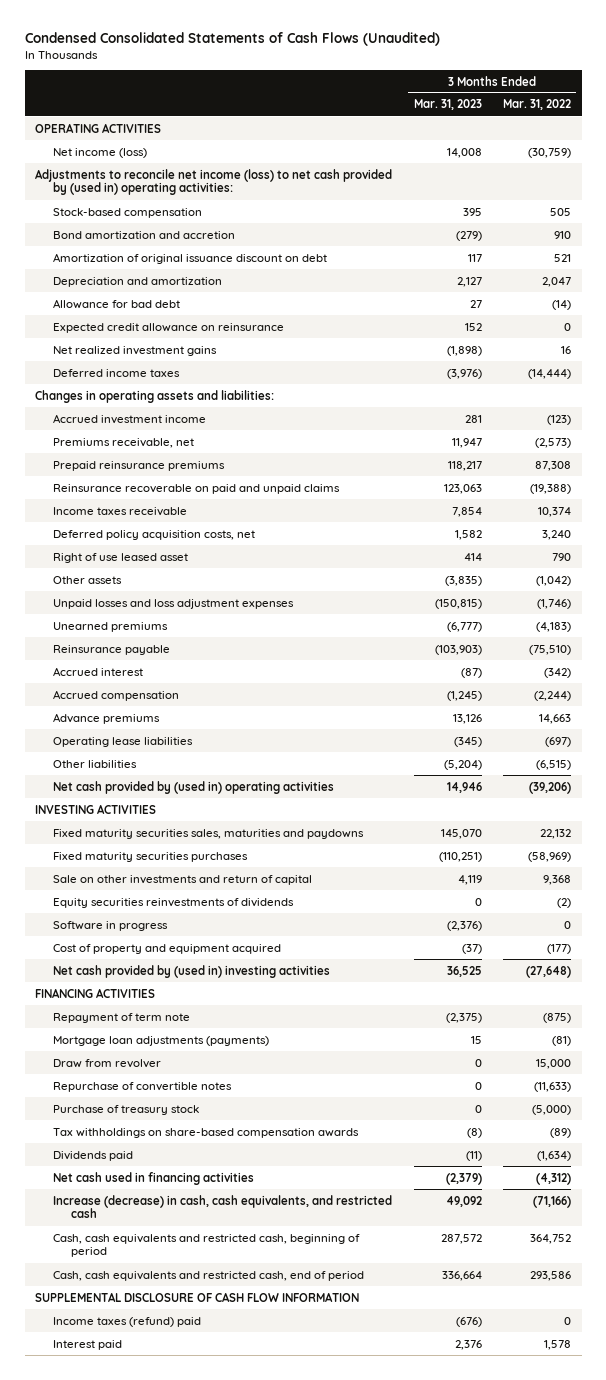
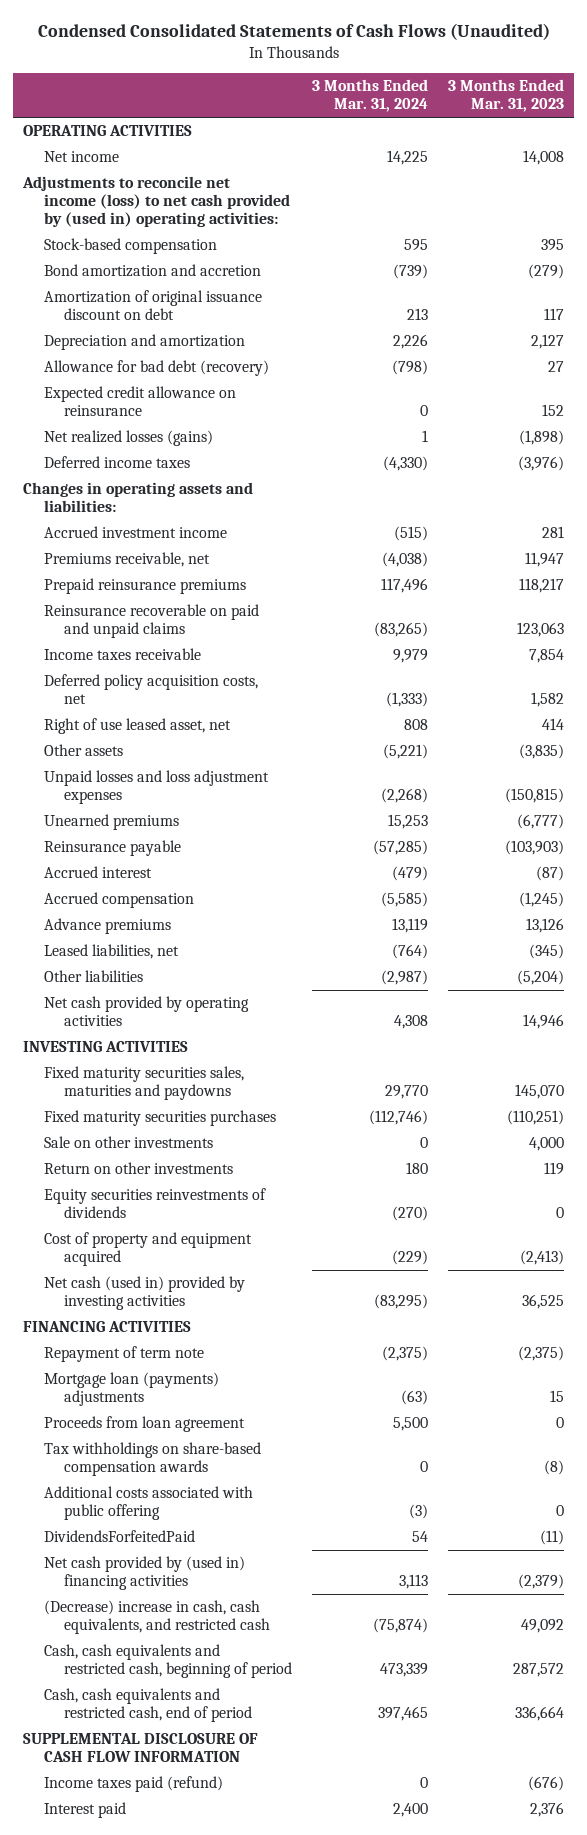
- | 3 Months Ended Mar. 31, 2023 | 3 Months Ended Mar. 31, 2022
+ | 3 Months Ended Mar. 31, 2024 | 3 Months Ended Mar. 31, 2023
- Net income (loss) | 14,008 | (30,759)
+ Net income | 14,225 | 14,008
- Allowance for bad debt | 27 | (14)
+ Allowance for bad debt (recovery) | (798) | 27
- Net realized investment gains | (1,898) | 16
+ Net realized losses (gains) | 1 | (1,898)
- Right of use leased asset | 414 | 790
+ Right of use leased asset, net | 808 | 414
- Operating lease liabilities | (345) | (697)
+ Leased liabilities, net | (764) | (345)
- Net cash provided by (used in) operating activities | 14,946 | (39,206)
+ Net cash provided by operating activities | 4,308 | 14,946
- Sale on other investments and return of capital | 4,119 | 9,368
+ Sale on other investments | 0 | 4,000
+ Return on other investments | 180 | 119
- Software in progress | (2,376) | 0
- Cost of property and equipment acquired | (37) | (177)
- Net cash provided by (used in) investing activities | 36,525 | (27,648)
+ Cost of property and equipment acquired | (229) | (2,413)
+ Net cash (used in) provided by investing activities | (83,295) | 36,525
- Mortgage loan adjustments (payments) | 15 | (81)
- Draw from revolver | 0 | 15,000
- Repurchase of convertible notes | 0 | (11,633)
- Purchase of treasury stock | 0 | (5,000)
+ Mortgage loan (payments) adjustments | (63) | 15
+ Proceeds from loan agreement | 5,500 | 0
- Dividends paid | (11) | (1,634)
- Net cash used in financing activities | (2,379) | (4,312)
- Increase (decrease) in cash, cash equivalents, and restricted cash | 49,092 | (71,166)
+ Additional costs associated with public offering | (3) | 0
+ DividendsForfeitedPaid | 54 | (11)
+ Net cash provided by (used in) financing activities | 3,113 | (2,379)
+ (Decrease) increase in cash, cash equivalents, and restricted cash | (75,874) | 49,092
- Income taxes (refund) paid | (676) | 0
+ Income taxes paid (refund) | 0 | (676)

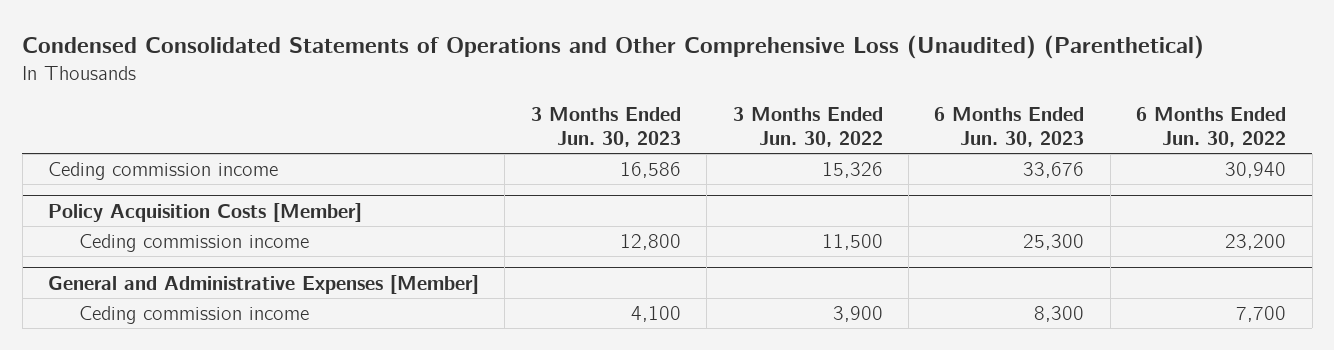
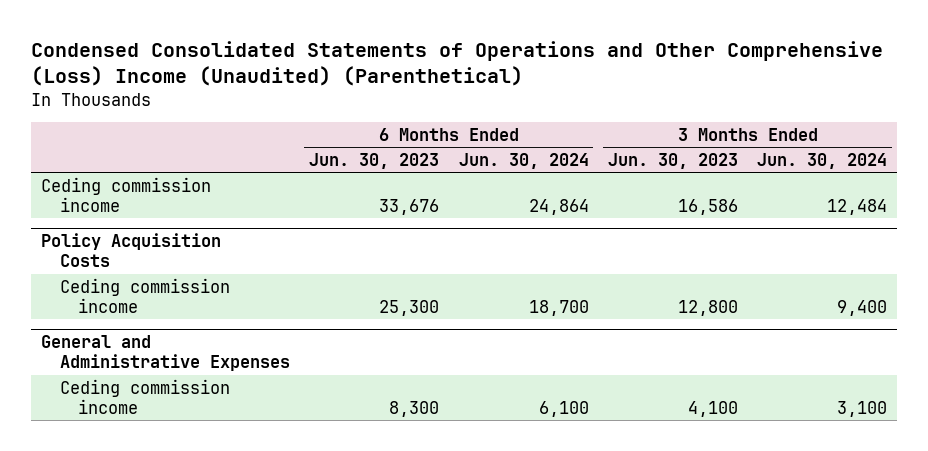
- Condensed Consolidated Statements of Operations and Other Comprehensive Loss (Unaudited) (Parenthetical)
+ Condensed Consolidated Statements of Operations and Other Comprehensive (Loss) Income (Unaudited) (Parenthetical)
- | 3 Months Ended Jun. 30, 2023 | 3 Months Ended Jun. 30, 2022 | 6 Months Ended Jun. 30, 2023 | 6 Months Ended Jun. 30, 2022
+ | 6 Months Ended Jun. 30, 2023 | 6 Months Ended Jun. 30, 2024 | 3 Months Ended Jun. 30, 2023 | 3 Months Ended Jun. 30, 2024
- Policy Acquisition Costs [Member]
+ Policy Acquisition Costs
- General and Administrative Expenses [Member]
+ General and Administrative Expenses

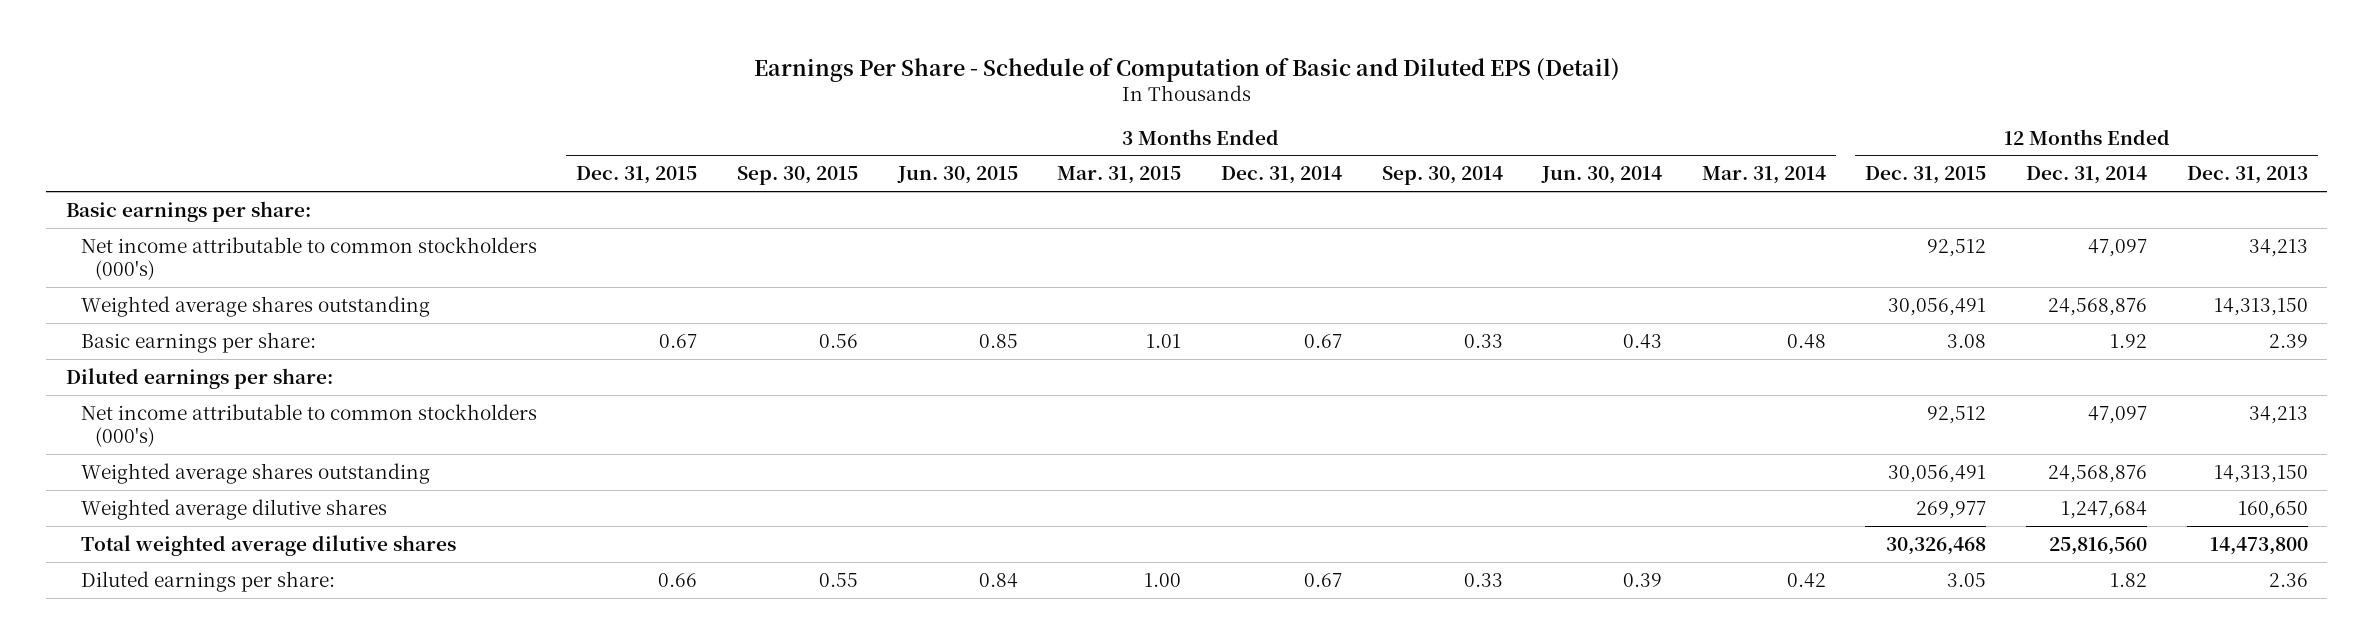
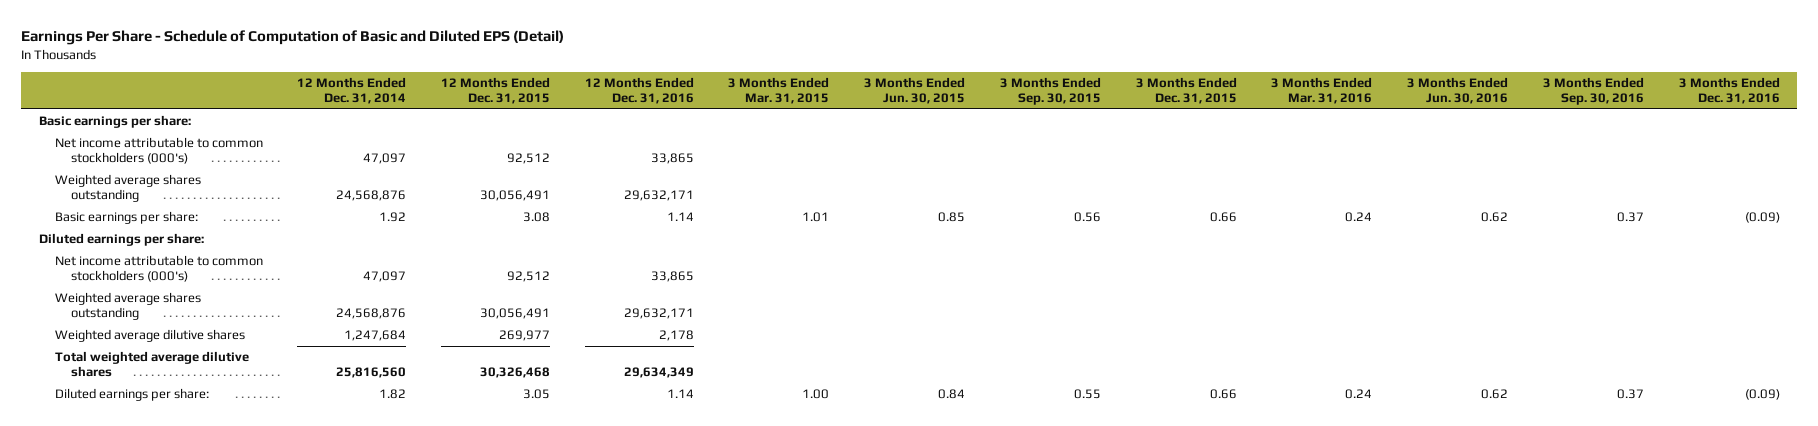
- | 3 Months Ended Dec. 31, 2015 | 3 Months Ended Sep. 30, 2015 | 3 Months Ended Jun. 30, 2015 | 3 Months Ended Mar. 31, 2015 | 3 Months Ended Dec. 31, 2014 | 3 Months Ended Sep. 30, 2014 | 3 Months Ended Jun. 30, 2014 | 3 Months Ended Mar. 31, 2014 | 12 Months Ended Dec. 31, 2015 | 12 Months Ended Dec. 31, 2014 | 12 Months Ended Dec. 31, 2013
+ | 12 Months Ended Dec. 31, 2014 | 12 Months Ended Dec. 31, 2015 | 12 Months Ended Dec. 31, 2016 | 3 Months Ended Mar. 31, 2015 | 3 Months Ended Jun. 30, 2015 | 3 Months Ended Sep. 30, 2015 | 3 Months Ended Dec. 31, 2015 | 3 Months Ended Mar. 31, 2016 | 3 Months Ended Jun. 30, 2016 | 3 Months Ended Sep. 30, 2016 | 3 Months Ended Dec. 31, 2016
- Basic earnings per share: | 0.67 | 0.56 | 0.85 | 1.01 | 0.67 | 0.33 | 0.43 | 0.48 | 3.08 | 1.92 | 2.39
+ Basic earnings per share: | 1.92 | 3.08 | 1.14 | 1.01 | 0.85 | 0.56 | 0.66 | 0.24 | 0.62 | 0.37 | (0.09)

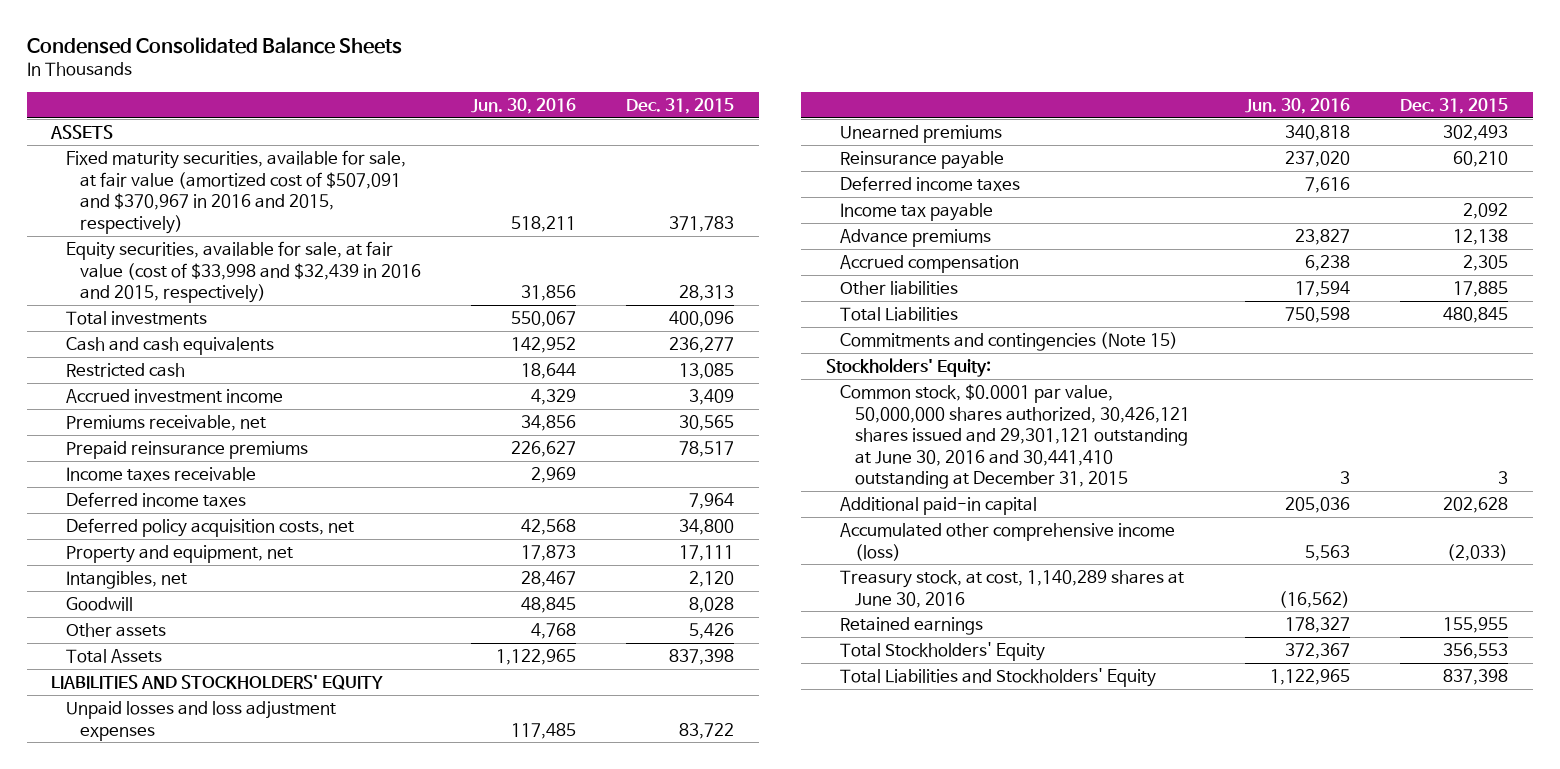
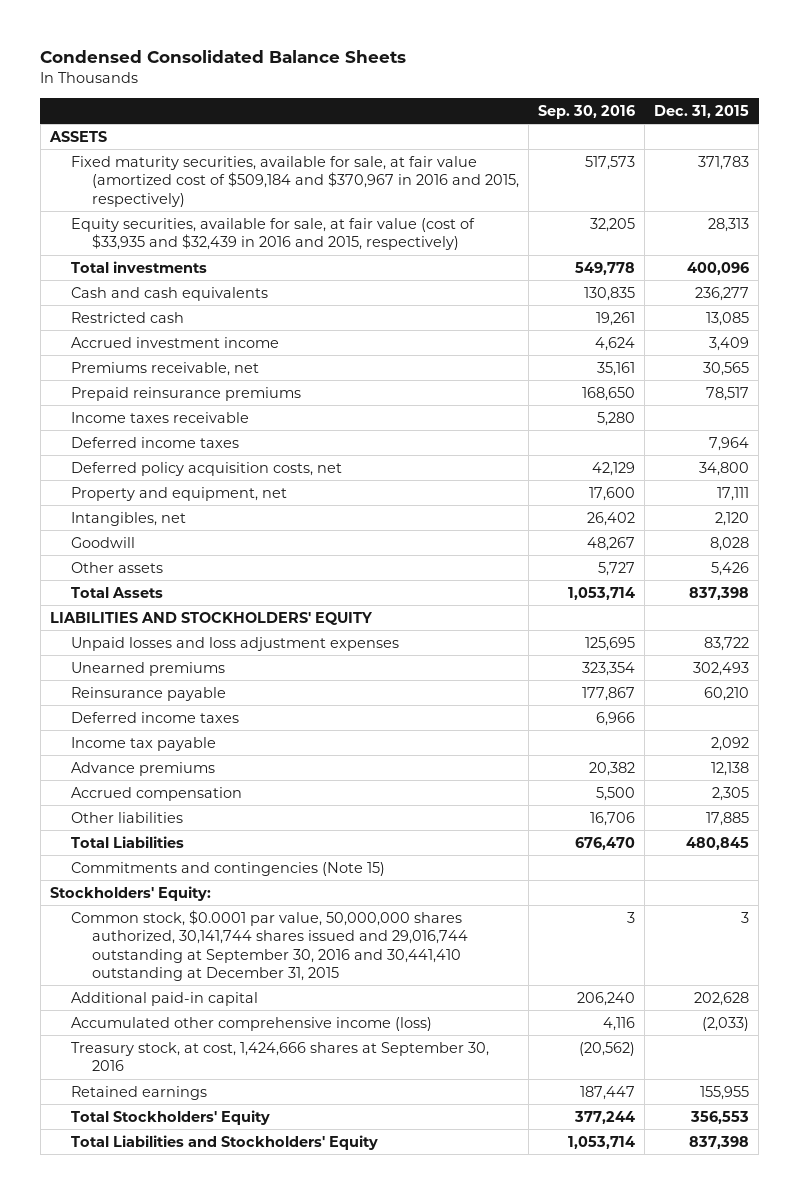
- | Jun. 30, 2016 | Dec. 31, 2015
+ | Sep. 30, 2016 | Dec. 31, 2015
- Fixed maturity securities, available for sale, at fair value (amortized cost of $507,091 and $370,967 in 2016 and 2015, respectively) | 518,211 | 371,783
- Equity securities, available for sale, at fair value (cost of $33,998 and $32,439 in 2016 and 2015, respectively) | 31,856 | 28,313
+ Fixed maturity securities, available for sale, at fair value (amortized cost of $509,184 and $370,967 in 2016 and 2015, respectively) | 517,573 | 371,783
+ Equity securities, available for sale, at fair value (cost of $33,935 and $32,439 in 2016 and 2015, respectively) | 32,205 | 28,313
- Common stock, $0.0001 par value, 50,000,000 shares authorized, 30,426,121 shares issued and 29,301,121 outstanding at June 30, 2016 and 30,441,410 outstanding at December 31, 2015 | 3 | 3
+ Common stock, $0.0001 par value, 50,000,000 shares authorized, 30,141,744 shares issued and 29,016,744 outstanding at September 30, 2016 and 30,441,410 outstanding at December 31, 2015 | 3 | 3
- Treasury stock, at cost, 1,140,289 shares at June 30, 2016 | (16,562) |
+ Treasury stock, at cost, 1,424,666 shares at September 30, 2016 | (20,562) |

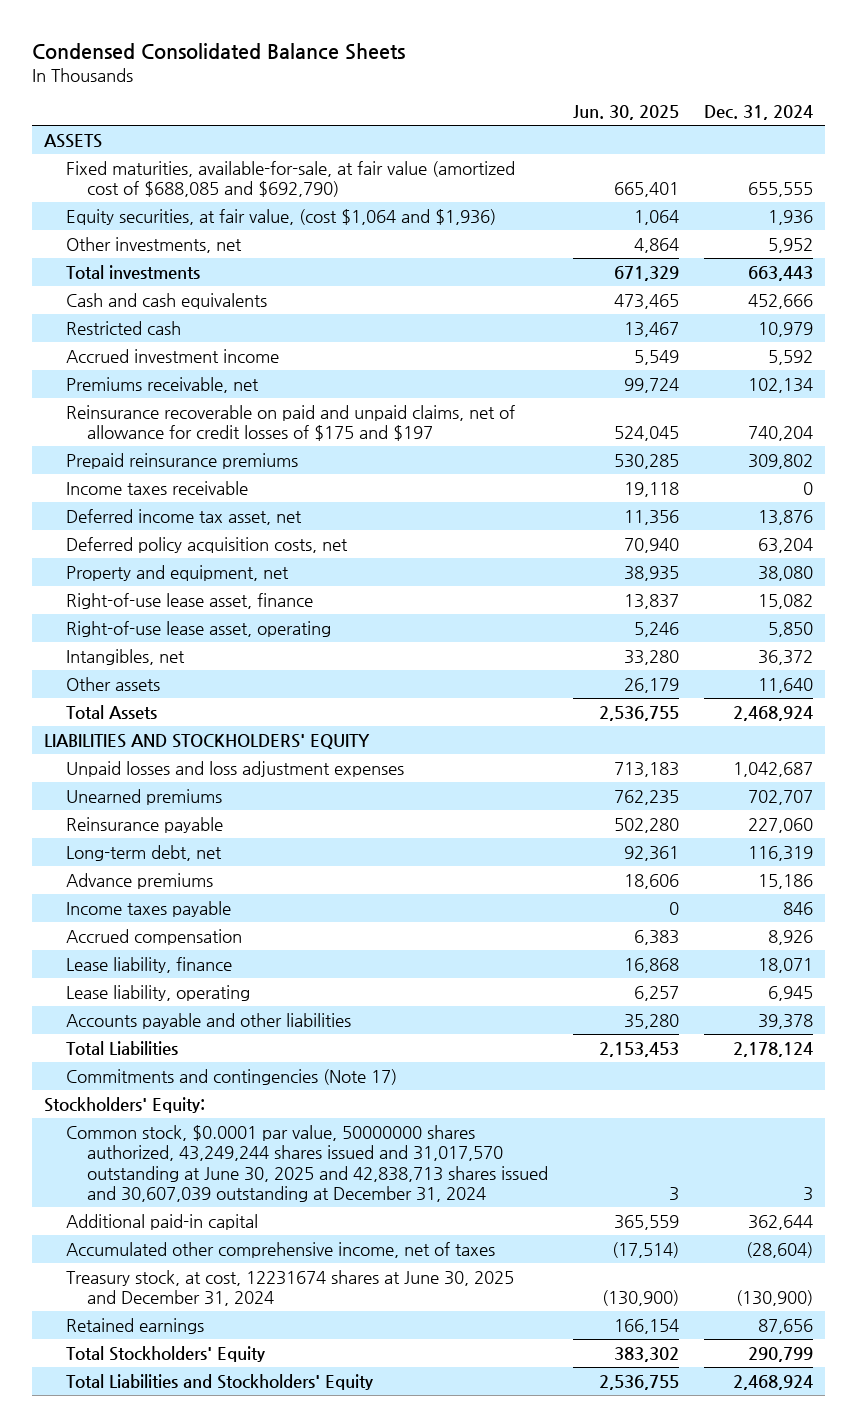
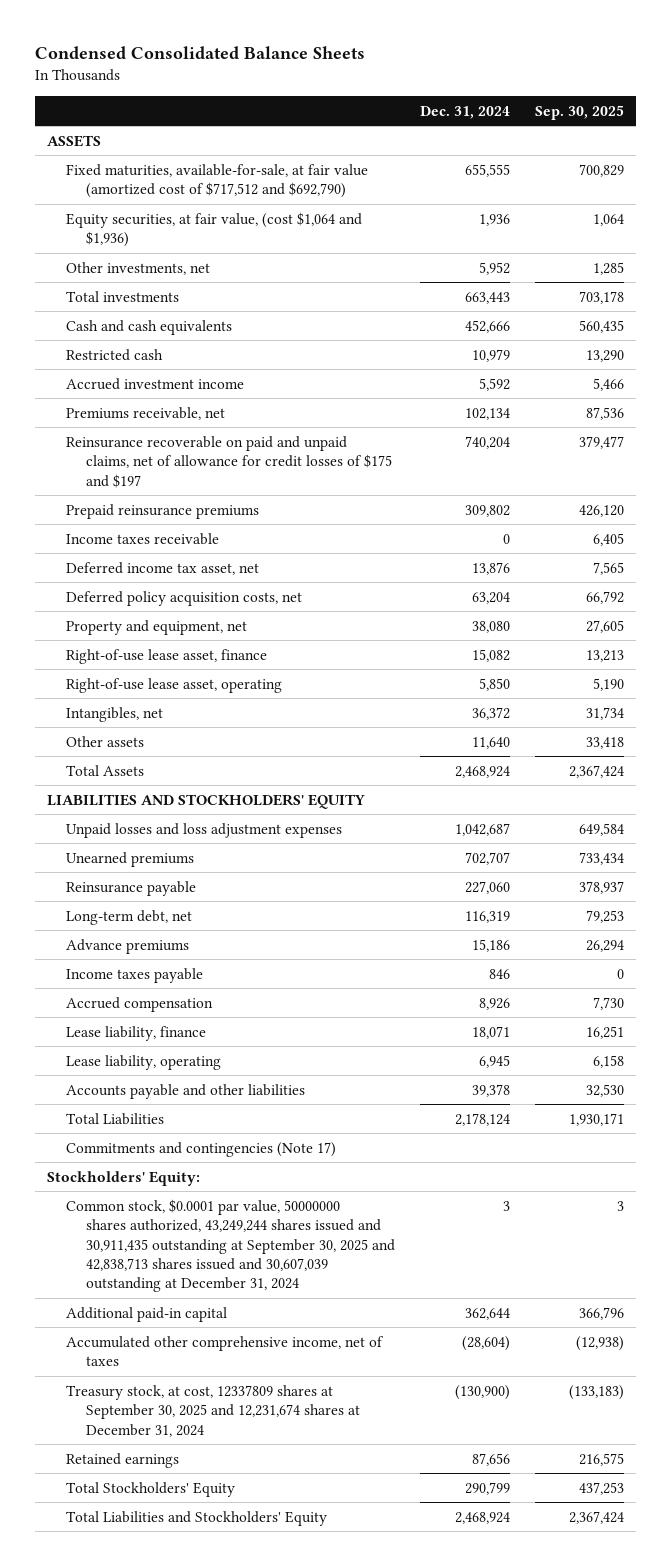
- | Jun. 30, 2025 | Dec. 31, 2024
+ | Dec. 31, 2024 | Sep. 30, 2025
- Fixed maturities, available-for-sale, at fair value (amortized cost of $688,085 and $692,790) | 665,401 | 655,555
+ Fixed maturities, available-for-sale, at fair value (amortized cost of $717,512 and $692,790) | 655,555 | 700,829
- Common stock, $0.0001 par value, 50000000 shares authorized, 43,249,244 shares issued and 31,017,570 outstanding at June 30, 2025 and 42,838,713 shares issued and 30,607,039 outstanding at December 31, 2024 | 3 | 3
+ Common stock, $0.0001 par value, 50000000 shares authorized, 43,249,244 shares issued and 30,911,435 outstanding at September 30, 2025 and 42,838,713 shares issued and 30,607,039 outstanding at December 31, 2024 | 3 | 3
- Treasury stock, at cost, 12231674 shares at June 30, 2025 and December 31, 2024 | (130,900) | (130,900)
+ Treasury stock, at cost, 12337809 shares at September 30, 2025 and 12,231,674 shares at December 31, 2024 | (130,900) | (133,183)

